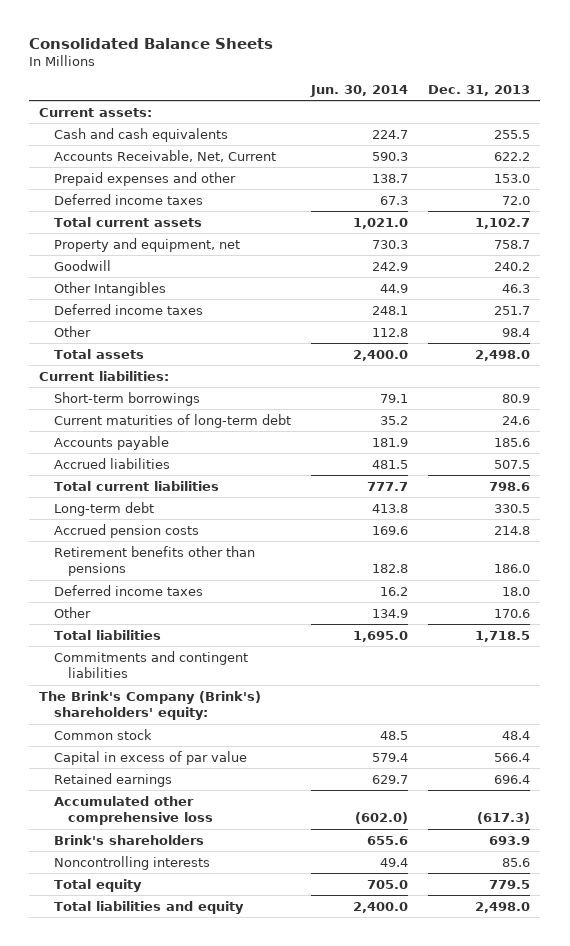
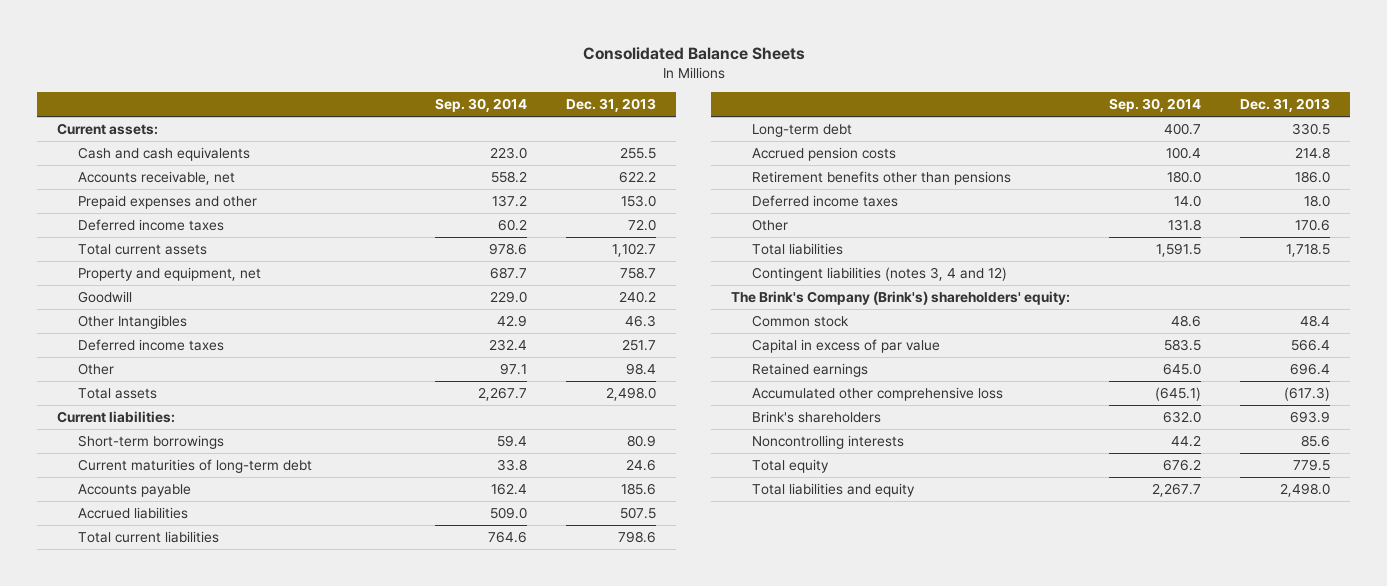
- | Jun. 30, 2014 | Dec. 31, 2013
+ | Sep. 30, 2014 | Dec. 31, 2013
- Accounts Receivable, Net, Current | 590.3 | 622.2
+ Accounts receivable, net | 558.2 | 622.2
- Commitments and contingent liabilities
+ Contingent liabilities (notes 3, 4 and 12)

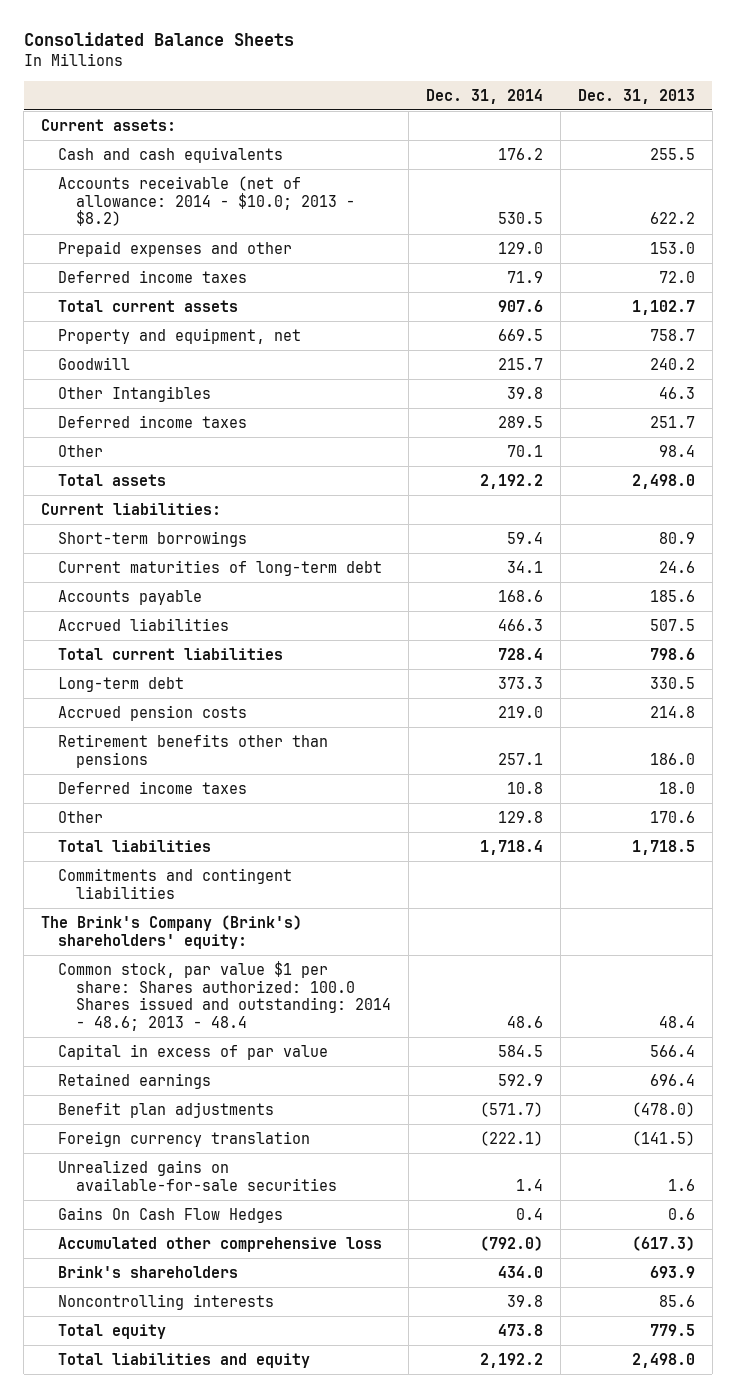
- | Sep. 30, 2014 | Dec. 31, 2013
+ | Dec. 31, 2014 | Dec. 31, 2013
- Accounts receivable, net | 558.2 | 622.2
+ Accounts receivable (net of allowance: 2014 - $10.0; 2013 - $8.2) | 530.5 | 622.2
- Contingent liabilities (notes 3, 4 and 12)
+ Commitments and contingent liabilities
- Common stock | 48.6 | 48.4
+ Common stock, par value $1 per share: Shares authorized: 100.0 Shares issued and outstanding: 2014 - 48.6; 2013 - 48.4 | 48.6 | 48.4
+ Benefit plan adjustments | (571.7) | (478.0)
+ Foreign currency translation | (222.1) | (141.5)
+ Unrealized gains on available-for-sale securities | 1.4 | 1.6
+ Gains On Cash Flow Hedges | 0.4 | 0.6

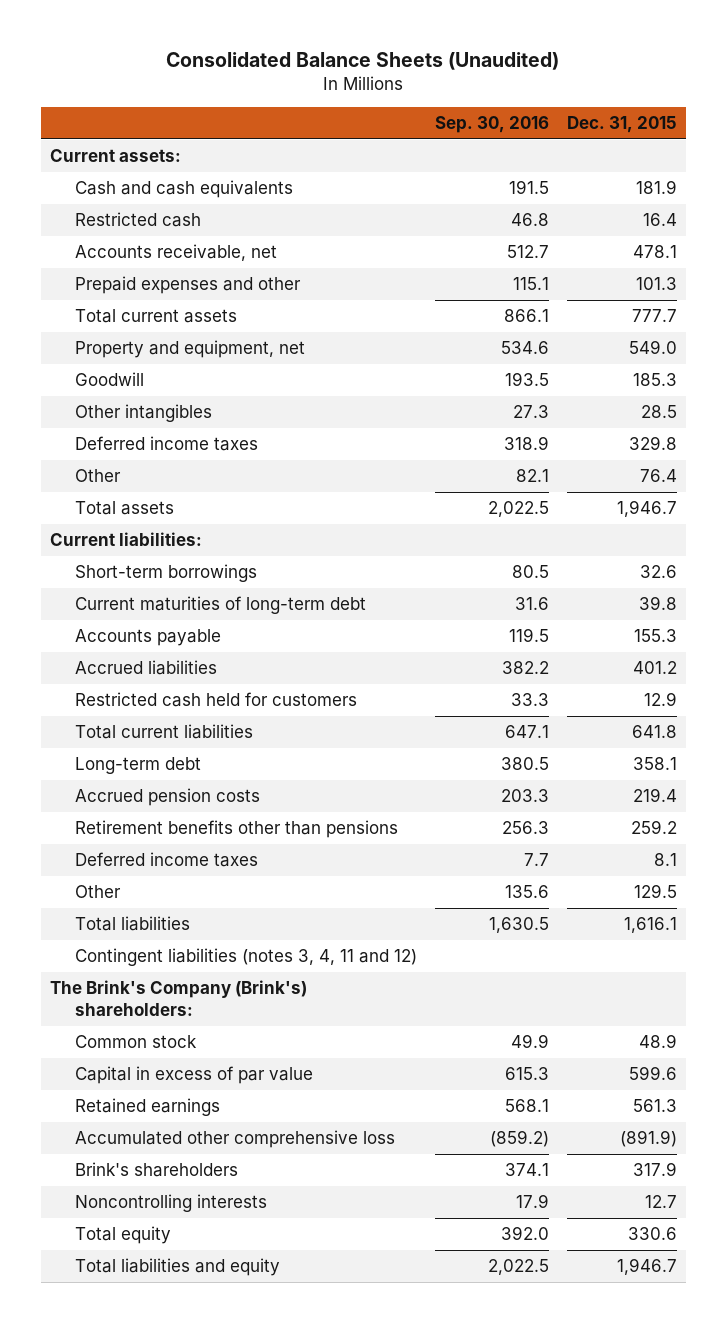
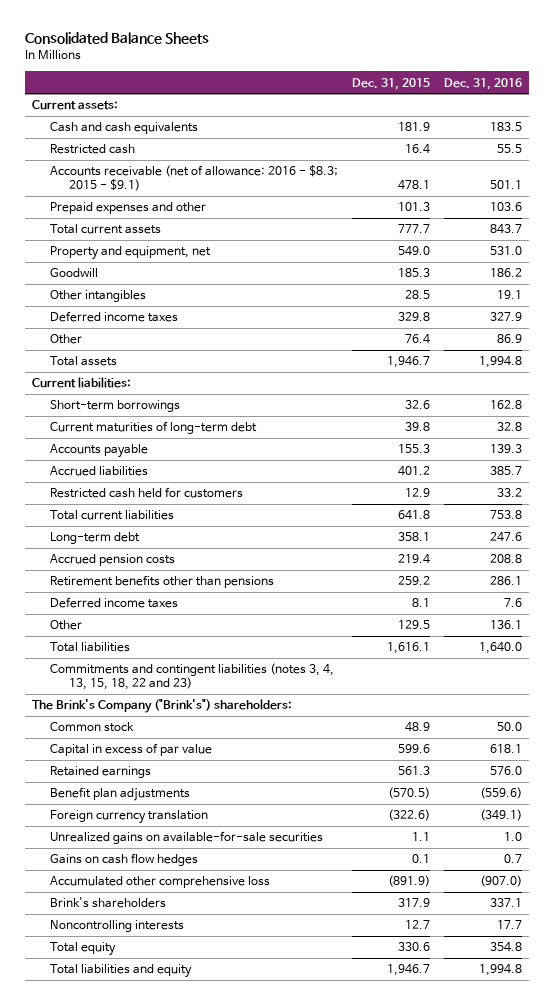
- Consolidated Balance Sheets (Unaudited)
+ Consolidated Balance Sheets
- | Sep. 30, 2016 | Dec. 31, 2015
+ | Dec. 31, 2015 | Dec. 31, 2016
- Accounts receivable, net | 512.7 | 478.1
+ Accounts receivable (net of allowance: 2016 - $8.3; 2015 - $9.1) | 478.1 | 501.1
- Contingent liabilities (notes 3, 4, 11 and 12)
- The Brink's Company (Brink's) shareholders:
+ Commitments and contingent liabilities (notes 3, 4, 13, 15, 18, 22 and 23)
+ The Brink's Company ("Brink's") shareholders:
+ Benefit plan adjustments | (570.5) | (559.6)
+ Foreign currency translation | (322.6) | (349.1)
+ Unrealized gains on available-for-sale securities | 1.1 | 1.0
+ Gains on cash flow hedges | 0.1 | 0.7

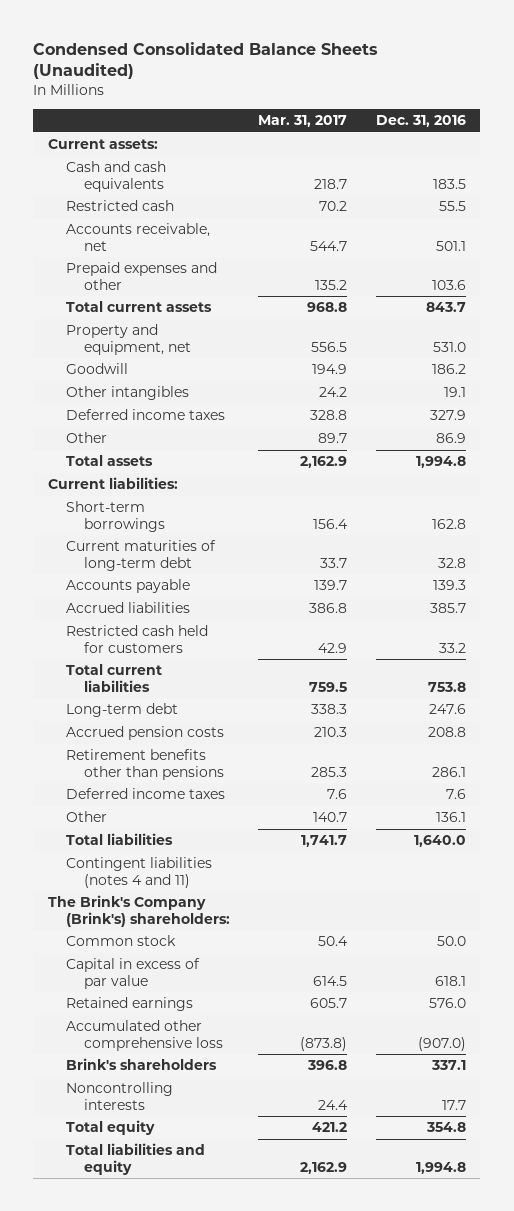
- Consolidated Balance Sheets
+ Condensed Consolidated Balance Sheets (Unaudited)
- | Dec. 31, 2015 | Dec. 31, 2016
+ | Mar. 31, 2017 | Dec. 31, 2016
- Accounts receivable (net of allowance: 2016 - $8.3; 2015 - $9.1) | 478.1 | 501.1
+ Accounts receivable, net | 544.7 | 501.1
- Commitments and contingent liabilities (notes 3, 4, 13, 15, 18, 22 and 23)
- The Brink's Company ("Brink's") shareholders:
+ Contingent liabilities (notes 4 and 11)
+ The Brink's Company (Brink's) shareholders:
- Benefit plan adjustments | (570.5) | (559.6)
- Foreign currency translation | (322.6) | (349.1)
- Unrealized gains on available-for-sale securities | 1.1 | 1.0
- Gains on cash flow hedges | 0.1 | 0.7

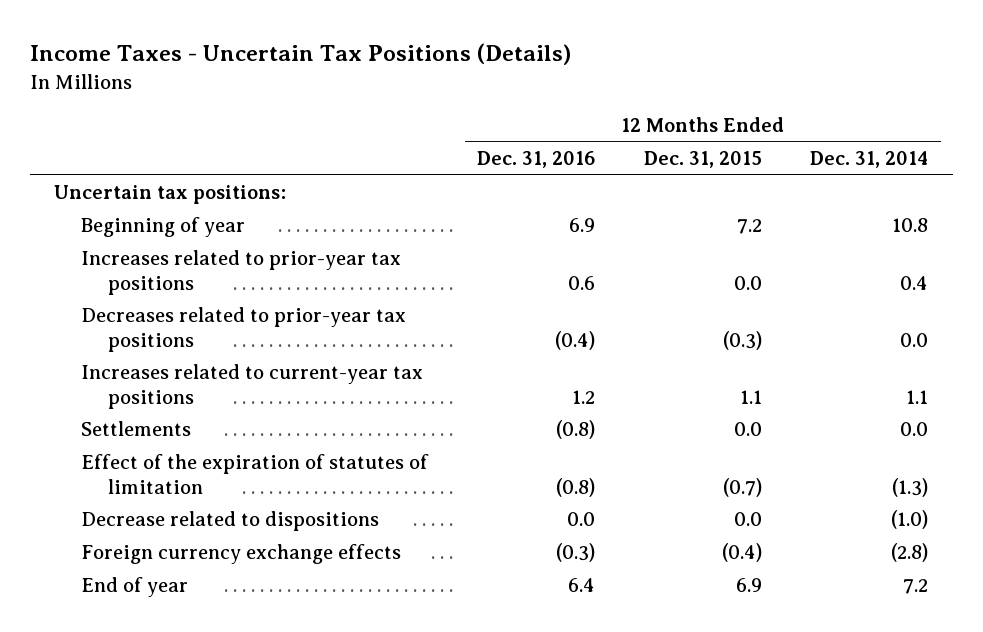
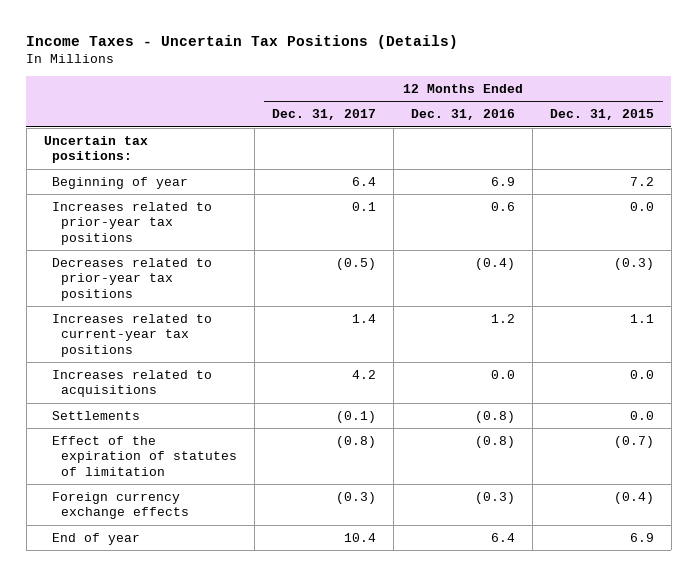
- | 12 Months Ended Dec. 31, 2016 | 12 Months Ended Dec. 31, 2015 | 12 Months Ended Dec. 31, 2014
+ | 12 Months Ended Dec. 31, 2017 | 12 Months Ended Dec. 31, 2016 | 12 Months Ended Dec. 31, 2015
+ Increases related to acquisitions | 4.2 | 0.0 | 0.0
- Decrease related to dispositions | 0.0 | 0.0 | (1.0)

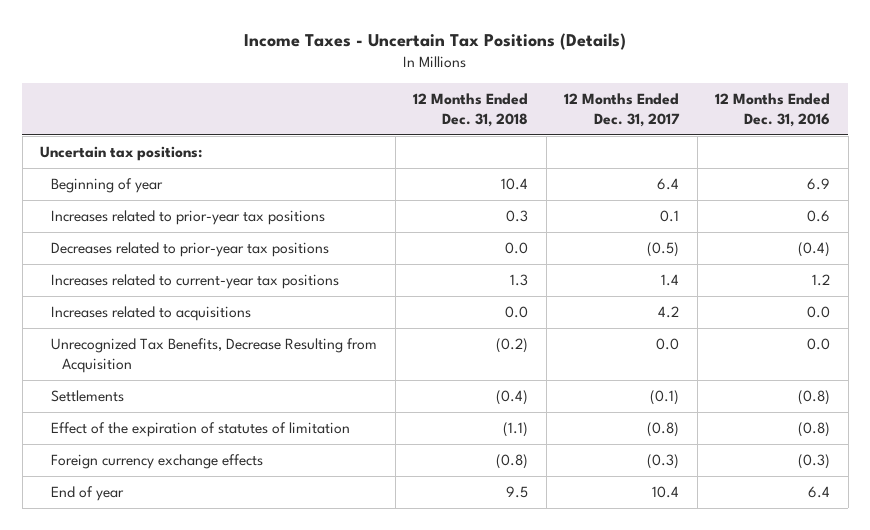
- | 12 Months Ended Dec. 31, 2017 | 12 Months Ended Dec. 31, 2016 | 12 Months Ended Dec. 31, 2015
+ | 12 Months Ended Dec. 31, 2018 | 12 Months Ended Dec. 31, 2017 | 12 Months Ended Dec. 31, 2016
+ Unrecognized Tax Benefits, Decrease Resulting from Acquisition | (0.2) | 0.0 | 0.0

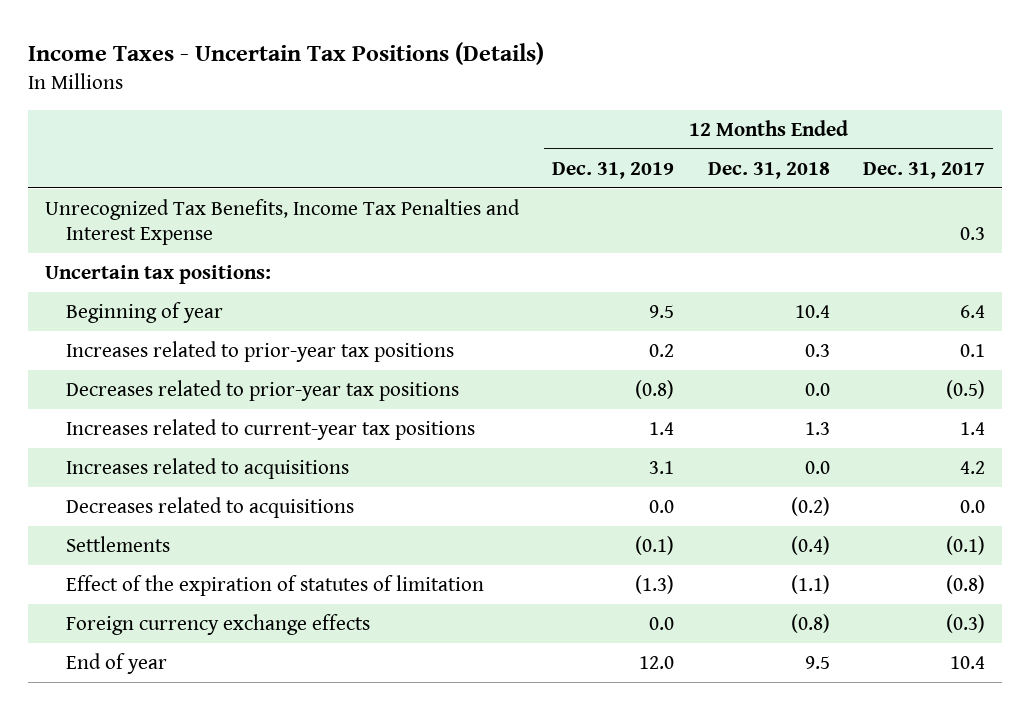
- | 12 Months Ended Dec. 31, 2018 | 12 Months Ended Dec. 31, 2017 | 12 Months Ended Dec. 31, 2016
+ | 12 Months Ended Dec. 31, 2019 | 12 Months Ended Dec. 31, 2018 | 12 Months Ended Dec. 31, 2017
+ Unrecognized Tax Benefits, Income Tax Penalties and Interest Expense | | | 0.3
- Unrecognized Tax Benefits, Decrease Resulting from Acquisition | (0.2) | 0.0 | 0.0
+ Decreases related to acquisitions | 0.0 | (0.2) | 0.0

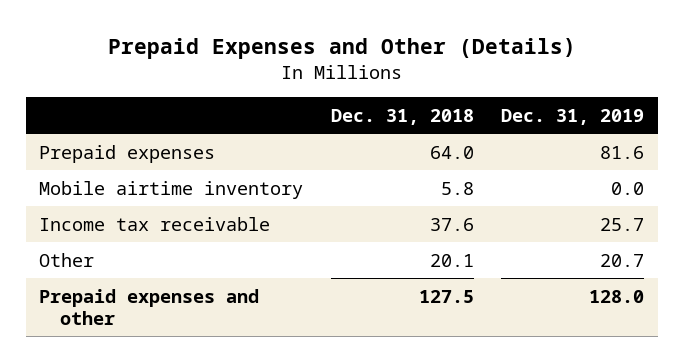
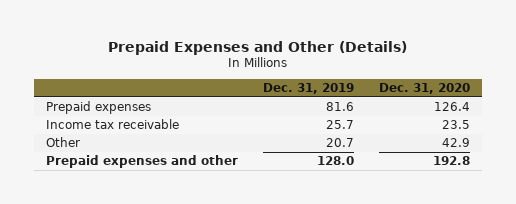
- | Dec. 31, 2018 | Dec. 31, 2019
+ | Dec. 31, 2019 | Dec. 31, 2020
- Mobile airtime inventory | 5.8 | 0.0

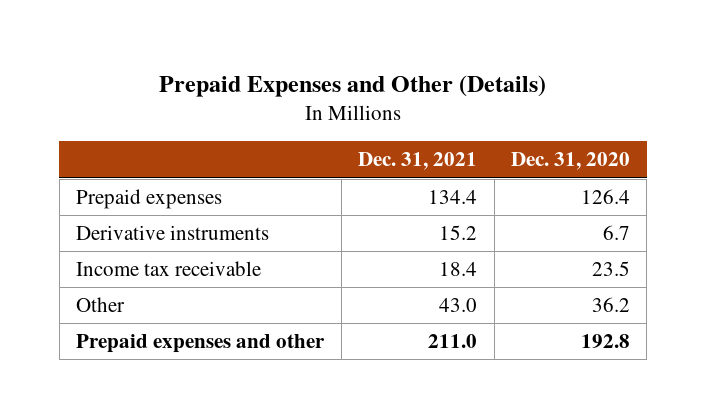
- | Dec. 31, 2019 | Dec. 31, 2020
+ | Dec. 31, 2021 | Dec. 31, 2020
+ Derivative instruments | 15.2 | 6.7
- Other | 20.7 | 42.9
+ Other | 43.0 | 36.2

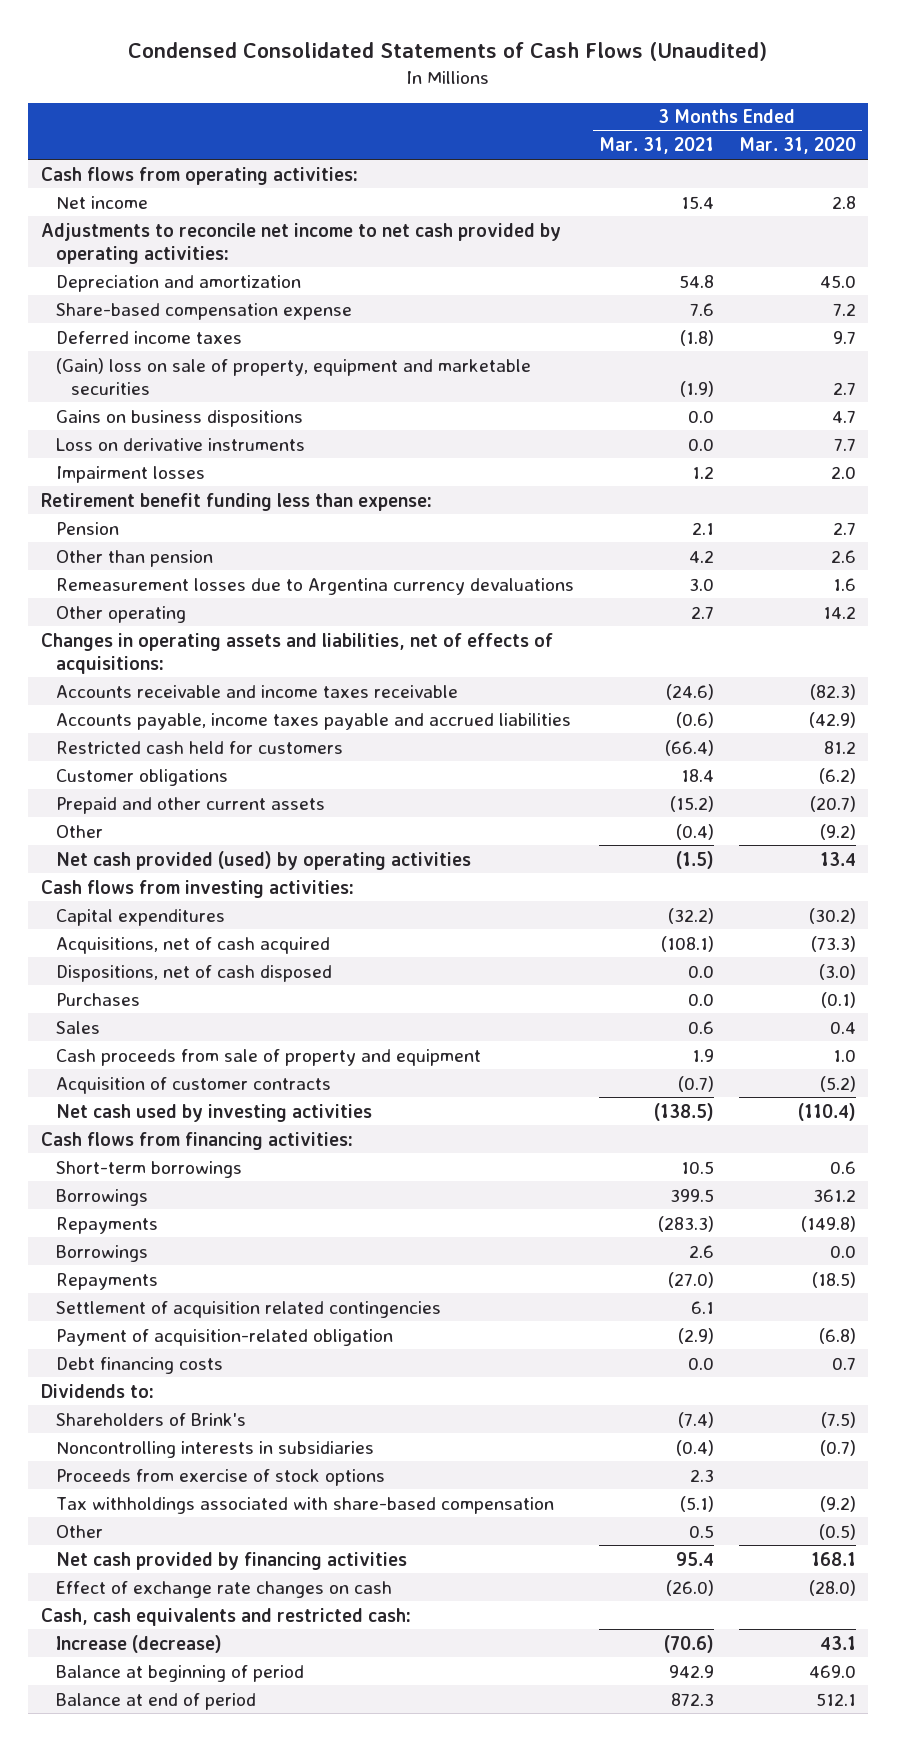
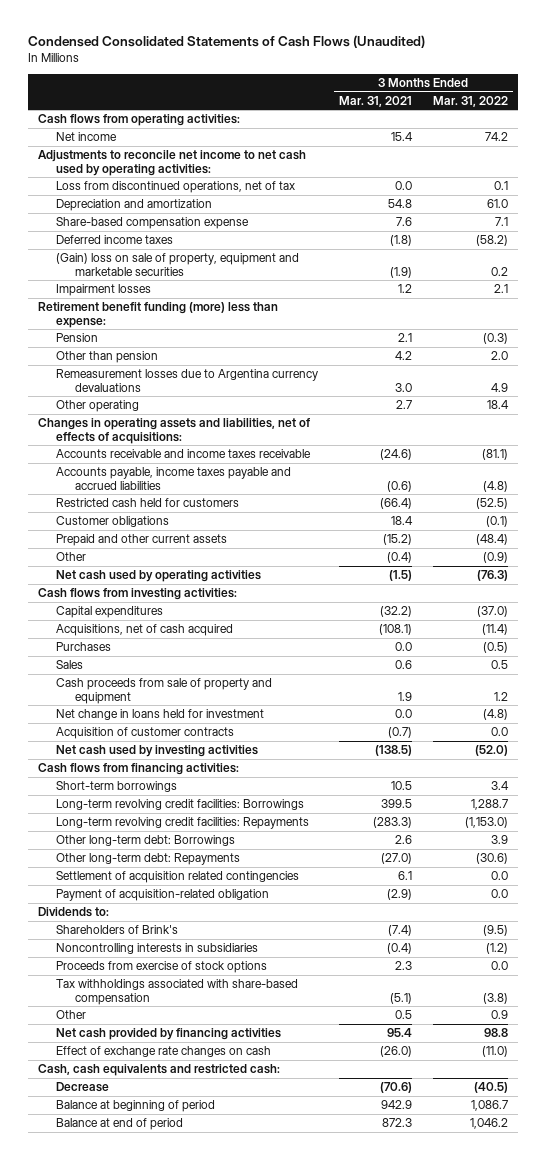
- | 3 Months Ended Mar. 31, 2021 | 3 Months Ended Mar. 31, 2020
+ | 3 Months Ended Mar. 31, 2021 | 3 Months Ended Mar. 31, 2022
- Adjustments to reconcile net income to net cash provided by operating activities:
+ Adjustments to reconcile net income to net cash used by operating activities:
+ Loss from discontinued operations, net of tax | 0.0 | 0.1
- Gains on business dispositions | 0.0 | 4.7
- Loss on derivative instruments | 0.0 | 7.7
- Retirement benefit funding less than expense:
+ Retirement benefit funding (more) less than expense:
- Net cash provided (used) by operating activities | (1.5) | 13.4
+ Net cash used by operating activities | (1.5) | (76.3)
- Dispositions, net of cash disposed | 0.0 | (3.0)
+ Net change in loans held for investment | 0.0 | (4.8)
- Borrowings | 399.5 | 361.2
- Repayments | (283.3) | (149.8)
- Borrowings | 2.6 | 0.0
- Repayments | (27.0) | (18.5)
+ Long-term revolving credit facilities: Borrowings | 399.5 | 1,288.7
+ Long-term revolving credit facilities: Repayments | (283.3) | (1,153.0)
+ Other long-term debt: Borrowings | 2.6 | 3.9
+ Other long-term debt: Repayments | (27.0) | (30.6)
- Debt financing costs | 0.0 | 0.7
- Increase (decrease) | (70.6) | 43.1
+ Decrease | (70.6) | (40.5)

